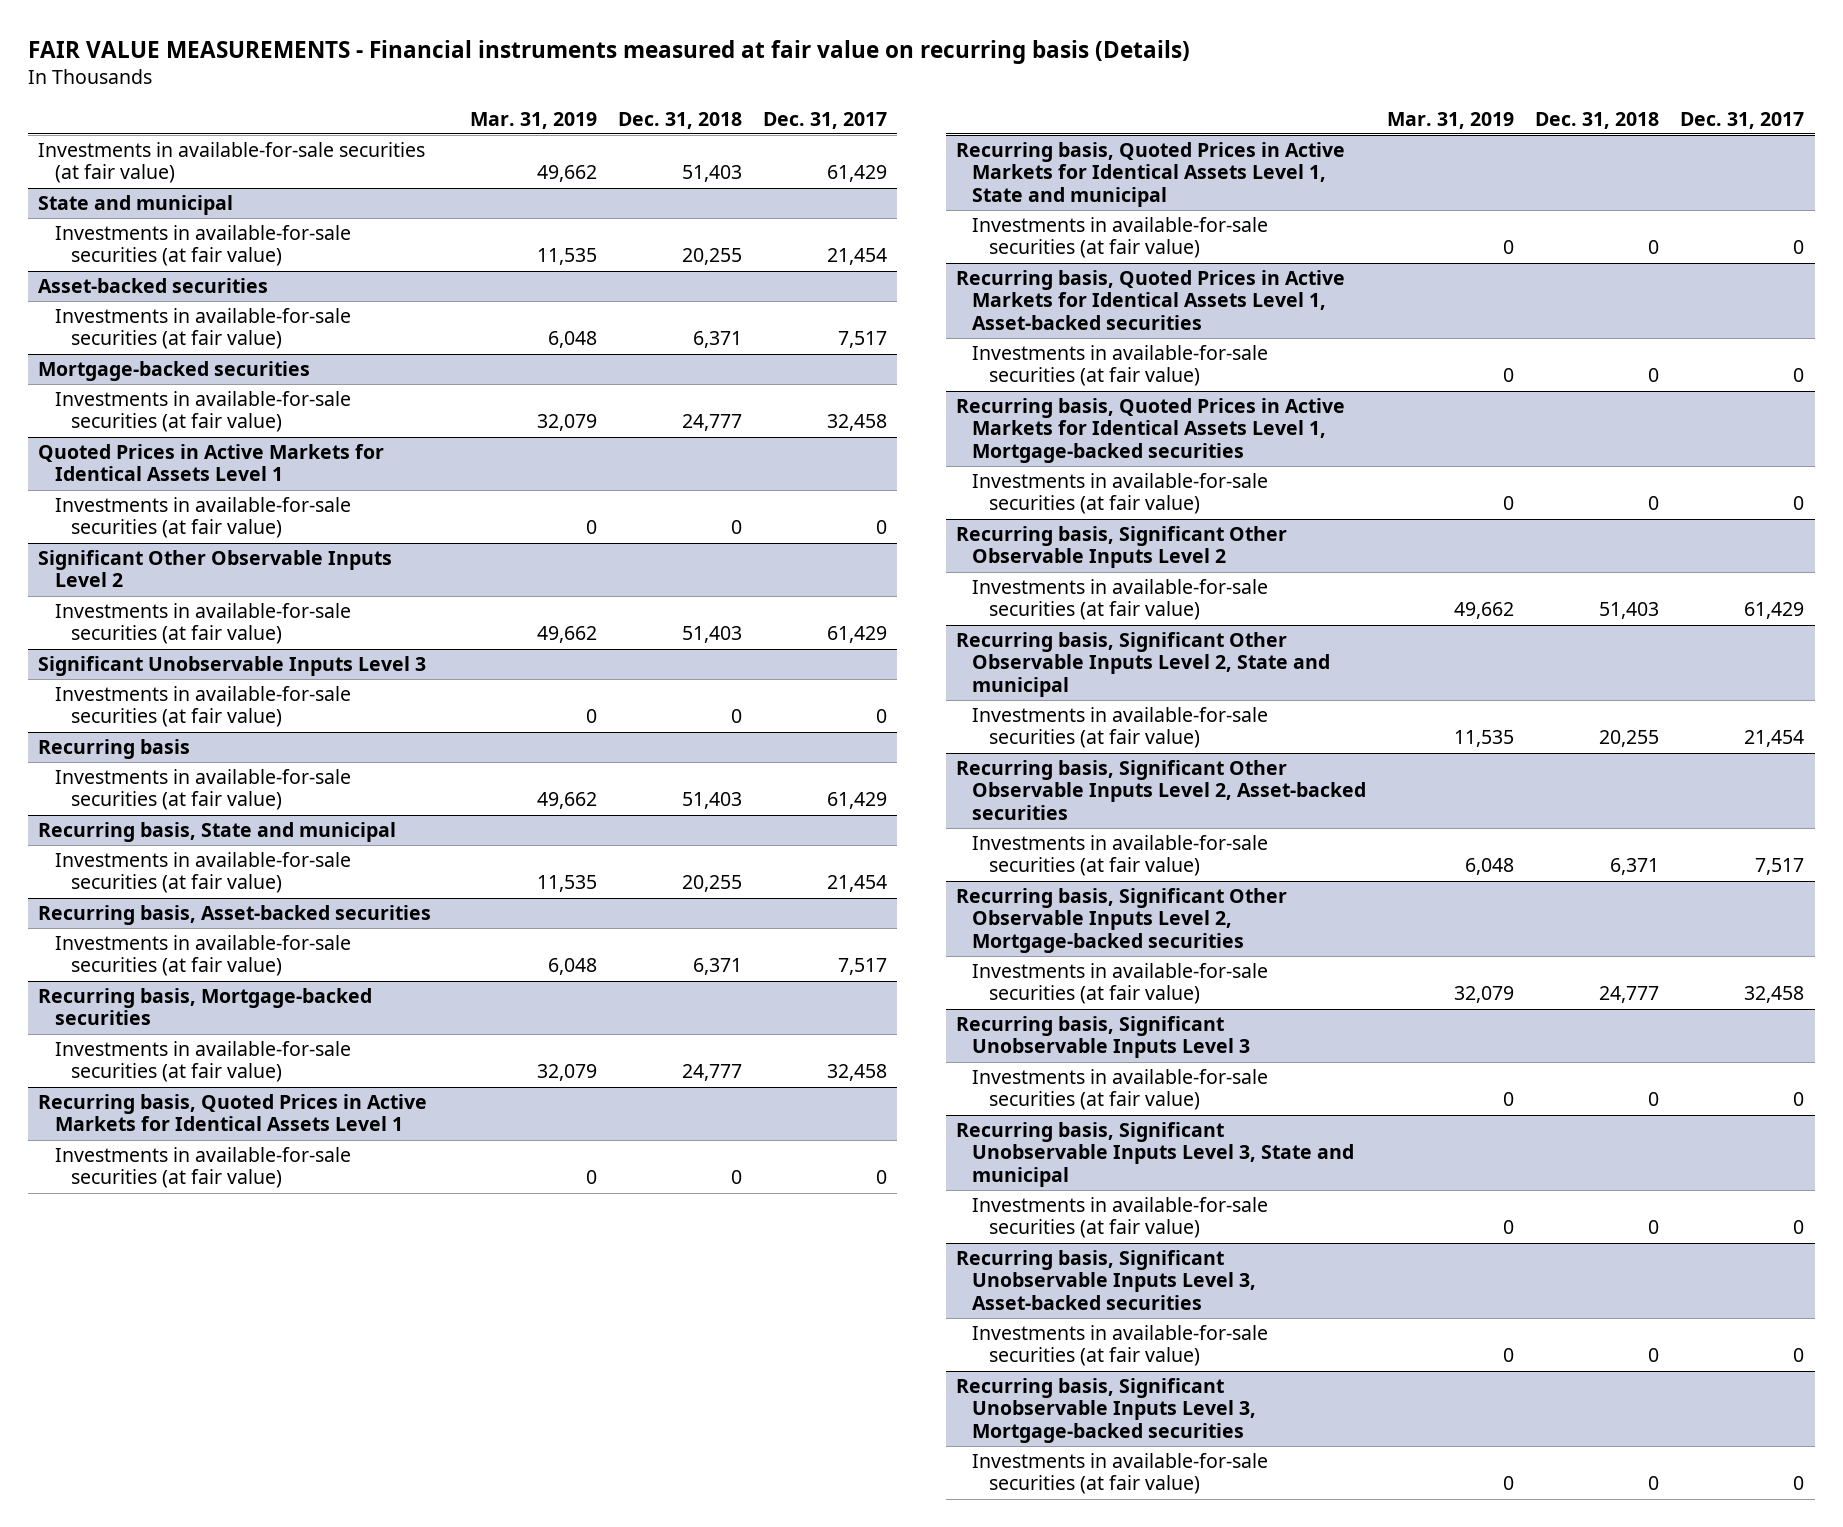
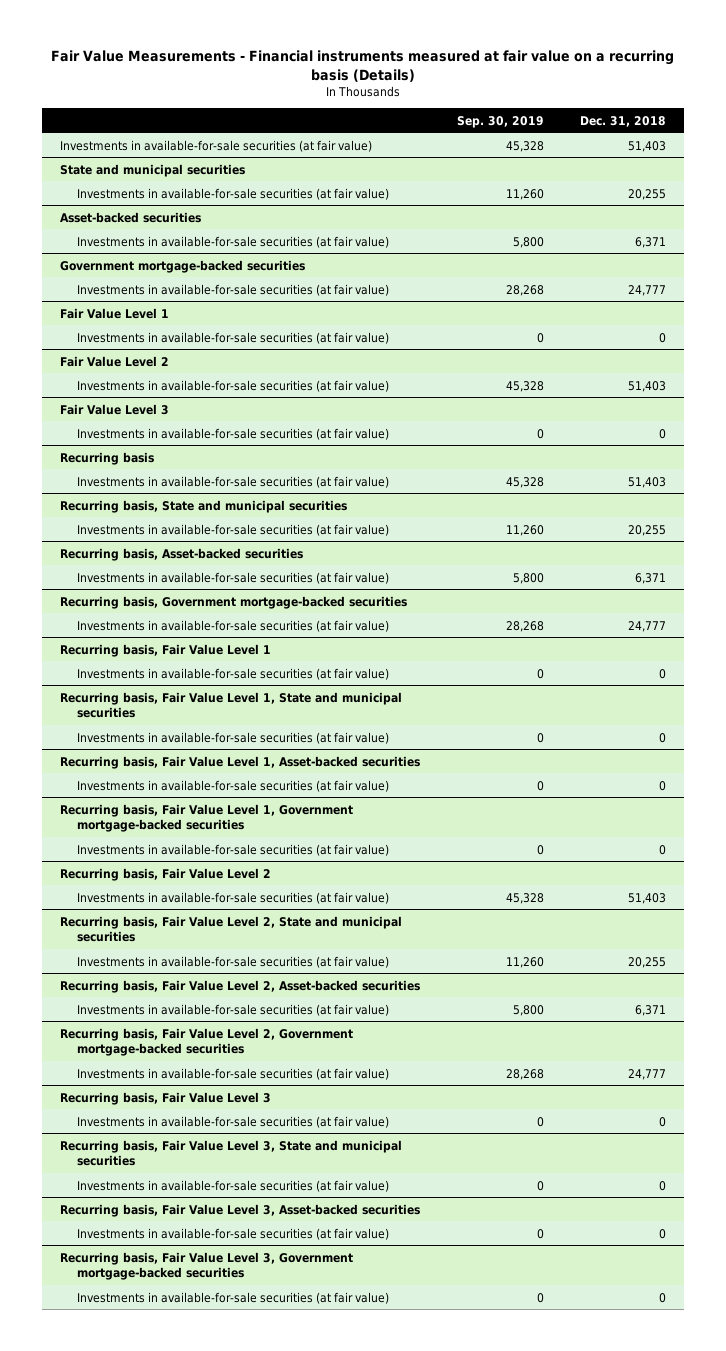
- FAIR VALUE MEASUREMENTS - Financial instruments measured at fair value on recurring basis (Details)
+ Fair Value Measurements - Financial instruments measured at fair value on a recurring basis (Details)
- | Mar. 31, 2019 | Dec. 31, 2018 | Dec. 31, 2017
+ | Sep. 30, 2019 | Dec. 31, 2018
- State and municipal
+ State and municipal securities
- Mortgage-backed securities
+ Government mortgage-backed securities
- Quoted Prices in Active Markets for Identical Assets Level 1
+ Fair Value Level 1
- Significant Other Observable Inputs Level 2
+ Fair Value Level 2
- Significant Unobservable Inputs Level 3
+ Fair Value Level 3
- Recurring basis, State and municipal
+ Recurring basis, State and municipal securities
- Recurring basis, Mortgage-backed securities
+ Recurring basis, Government mortgage-backed securities
- Recurring basis, Quoted Prices in Active Markets for Identical Assets Level 1
+ Recurring basis, Fair Value Level 1
- Recurring basis, Quoted Prices in Active Markets for Identical Assets Level 1, State and municipal
+ Recurring basis, Fair Value Level 1, State and municipal securities
- Recurring basis, Quoted Prices in Active Markets for Identical Assets Level 1, Asset-backed securities
+ Recurring basis, Fair Value Level 1, Asset-backed securities
- Recurring basis, Quoted Prices in Active Markets for Identical Assets Level 1, Mortgage-backed securities
+ Recurring basis, Fair Value Level 1, Government mortgage-backed securities
- Recurring basis, Significant Other Observable Inputs Level 2
+ Recurring basis, Fair Value Level 2
- Recurring basis, Significant Other Observable Inputs Level 2, State and municipal
+ Recurring basis, Fair Value Level 2, State and municipal securities
- Recurring basis, Significant Other Observable Inputs Level 2, Asset-backed securities
+ Recurring basis, Fair Value Level 2, Asset-backed securities
- Recurring basis, Significant Other Observable Inputs Level 2, Mortgage-backed securities
+ Recurring basis, Fair Value Level 2, Government mortgage-backed securities
- Recurring basis, Significant Unobservable Inputs Level 3
+ Recurring basis, Fair Value Level 3
- Recurring basis, Significant Unobservable Inputs Level 3, State and municipal
+ Recurring basis, Fair Value Level 3, State and municipal securities
- Recurring basis, Significant Unobservable Inputs Level 3, Asset-backed securities
+ Recurring basis, Fair Value Level 3, Asset-backed securities
- Recurring basis, Significant Unobservable Inputs Level 3, Mortgage-backed securities
+ Recurring basis, Fair Value Level 3, Government mortgage-backed securities

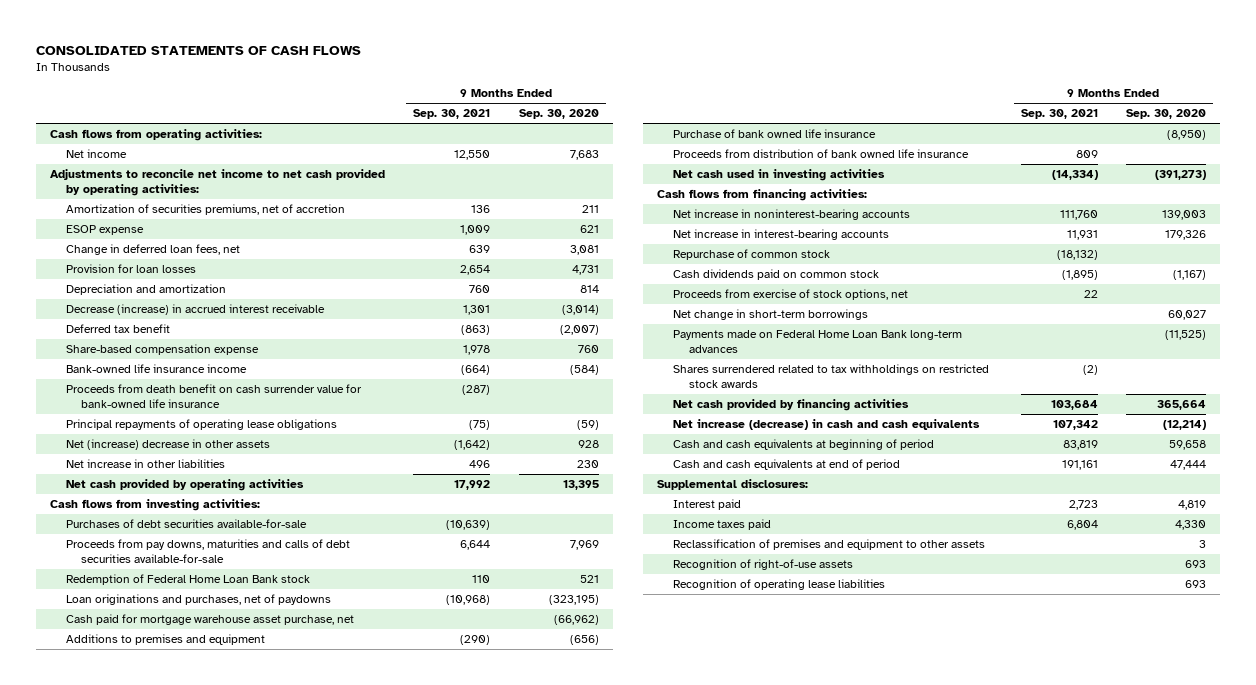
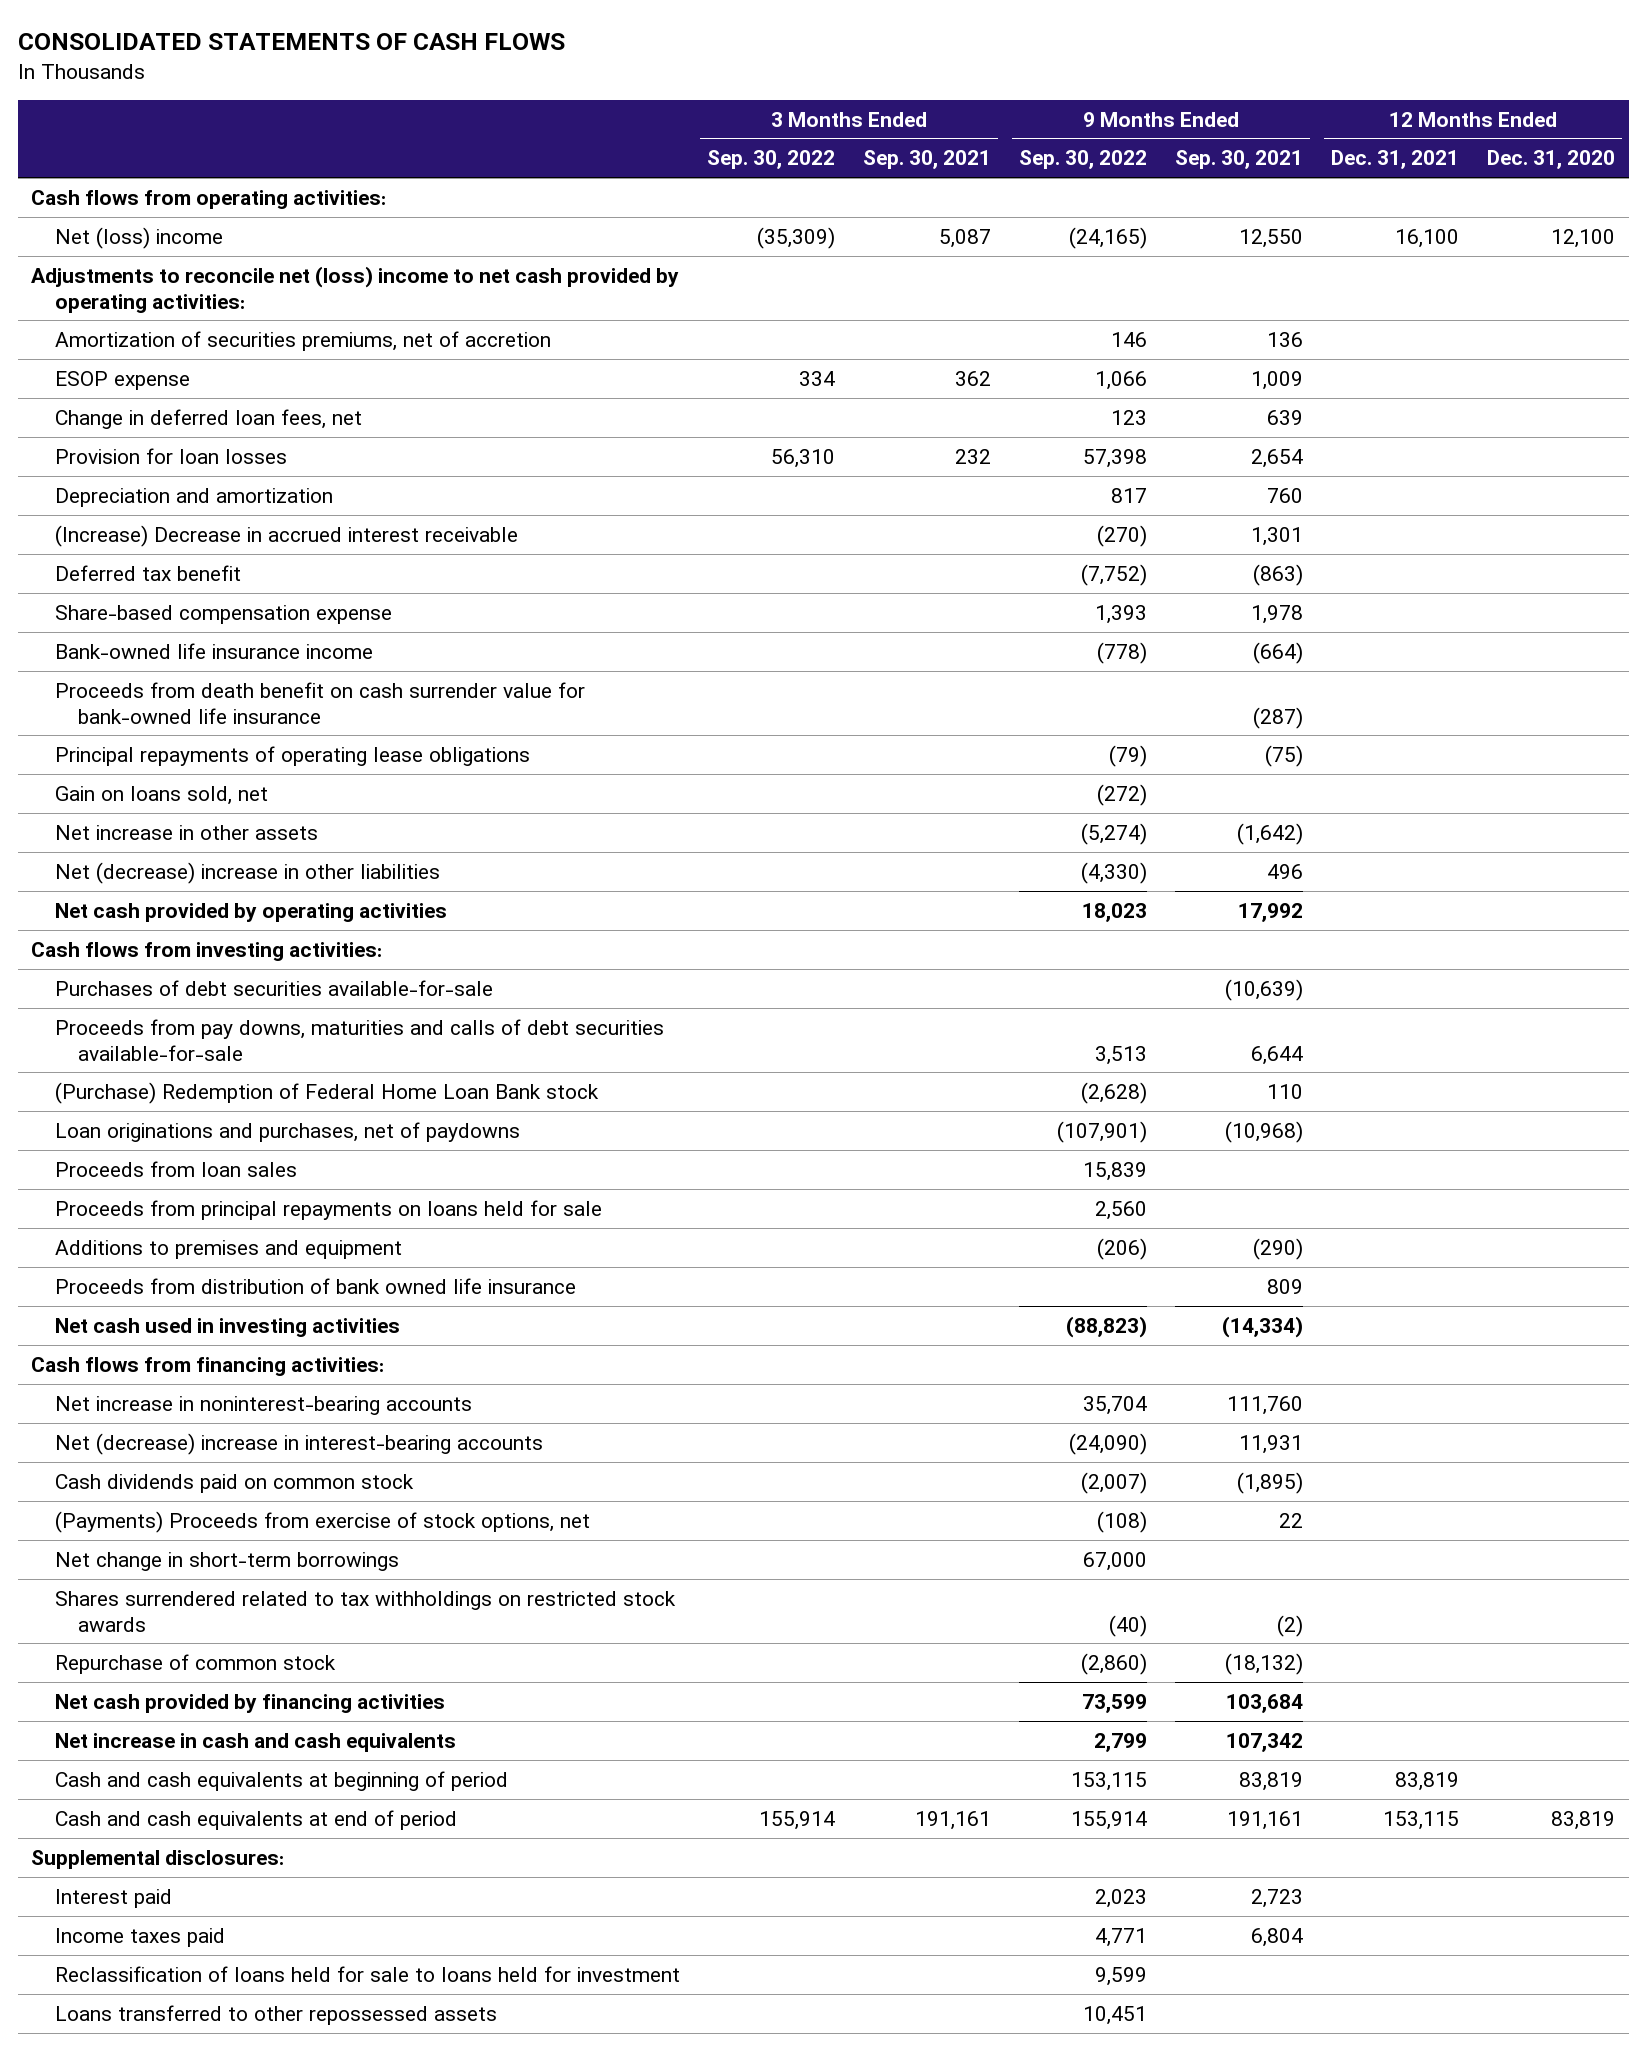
- | 9 Months Ended Sep. 30, 2021 | 9 Months Ended Sep. 30, 2020
+ | 3 Months Ended Sep. 30, 2022 | 3 Months Ended Sep. 30, 2021 | 9 Months Ended Sep. 30, 2022 | 9 Months Ended Sep. 30, 2021 | 12 Months Ended Dec. 31, 2021 | 12 Months Ended Dec. 31, 2020
- Net income | 12,550 | 7,683
- Adjustments to reconcile net income to net cash provided by operating activities:
+ Net (loss) income | (35,309) | 5,087 | (24,165) | 12,550 | 16,100 | 12,100
+ Adjustments to reconcile net (loss) income to net cash provided by operating activities:
- Decrease (increase) in accrued interest receivable | 1,301 | (3,014)
+ (Increase) Decrease in accrued interest receivable | | | (270) | 1,301 | |
- Net (increase) decrease in other assets | (1,642) | 928
- Net increase in other liabilities | 496 | 230
+ Gain on loans sold, net | | | (272) | | |
+ Net increase in other assets | | | (5,274) | (1,642) | |
+ Net (decrease) increase in other liabilities | | | (4,330) | 496 | |
- Redemption of Federal Home Loan Bank stock | 110 | 521
+ (Purchase) Redemption of Federal Home Loan Bank stock | | | (2,628) | 110 | |
- Cash paid for mortgage warehouse asset purchase, net | | (66,962)
+ Proceeds from loan sales | | | 15,839 | | |
+ Proceeds from principal repayments on loans held for sale | | | 2,560 | | |
- Purchase of bank owned life insurance | | (8,950)
- Net increase in interest-bearing accounts | 11,931 | 179,326
+ Net (decrease) increase in interest-bearing accounts | | | (24,090) | 11,931 | |
- Proceeds from exercise of stock options, net | 22 |
+ (Payments) Proceeds from exercise of stock options, net | | | (108) | 22 | |
- Payments made on Federal Home Loan Bank long-term advances | | (11,525)
moved down: Repurchase of common stock | | | (2,860) | (18,132) | |
- Net increase (decrease) in cash and cash equivalents | 107,342 | (12,214)
+ Net increase in cash and cash equivalents | | | 2,799 | 107,342 | |
- Reclassification of premises and equipment to other assets | | 3
- Recognition of right-of-use assets | | 693
- Recognition of operating lease liabilities | | 693
+ Reclassification of loans held for sale to loans held for investment | | | 9,599 | | |
+ Loans transferred to other repossessed assets | | | 10,451 | | |

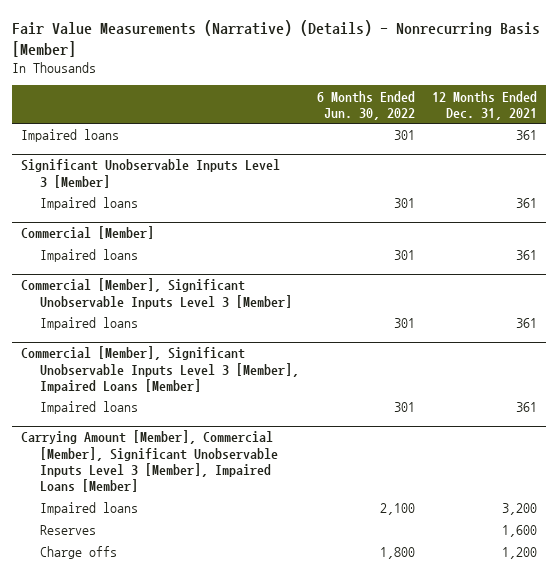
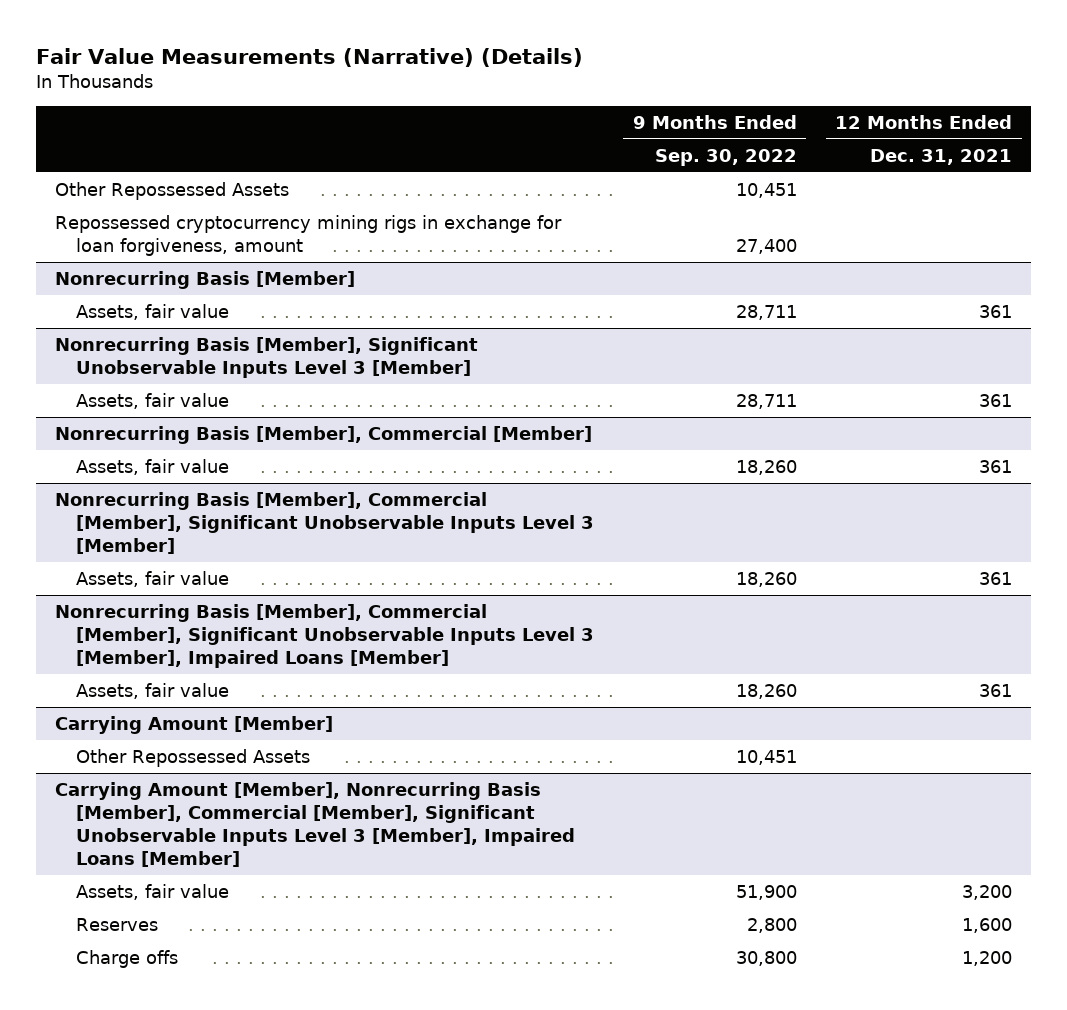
- Fair Value Measurements (Narrative) (Details) - Nonrecurring Basis [Member]
+ Fair Value Measurements (Narrative) (Details)
- | 6 Months Ended Jun. 30, 2022 | 12 Months Ended Dec. 31, 2021
+ | 9 Months Ended Sep. 30, 2022 | 12 Months Ended Dec. 31, 2021
- Impaired loans | 301 | 361
- Significant Unobservable Inputs Level 3 [Member]
- Impaired loans | 301 | 361
- Commercial [Member]
- Impaired loans | 301 | 361
- Commercial [Member], Significant Unobservable Inputs Level 3 [Member]
- Impaired loans | 301 | 361
- Commercial [Member], Significant Unobservable Inputs Level 3 [Member], Impaired Loans [Member]
- Impaired loans | 301 | 361
- Carrying Amount [Member], Commercial [Member], Significant Unobservable Inputs Level 3 [Member], Impaired Loans [Member]
- Impaired loans | 2,100 | 3,200
+ Other Repossessed Assets | 10,451 |
+ Repossessed cryptocurrency mining rigs in exchange for loan forgiveness, amount | 27,400 |
+ Nonrecurring Basis [Member]
+ Assets, fair value | 28,711 | 361
+ Nonrecurring Basis [Member], Significant Unobservable Inputs Level 3 [Member]
+ Assets, fair value | 28,711 | 361
+ Nonrecurring Basis [Member], Commercial [Member]
+ Assets, fair value | 18,260 | 361
+ Nonrecurring Basis [Member], Commercial [Member], Significant Unobservable Inputs Level 3 [Member]
+ Assets, fair value | 18,260 | 361
+ Nonrecurring Basis [Member], Commercial [Member], Significant Unobservable Inputs Level 3 [Member], Impaired Loans [Member]
+ Assets, fair value | 18,260 | 361
+ Carrying Amount [Member]
+ Other Repossessed Assets | 10,451 |
+ Carrying Amount [Member], Nonrecurring Basis [Member], Commercial [Member], Significant Unobservable Inputs Level 3 [Member], Impaired Loans [Member]
+ Assets, fair value | 51,900 | 3,200

